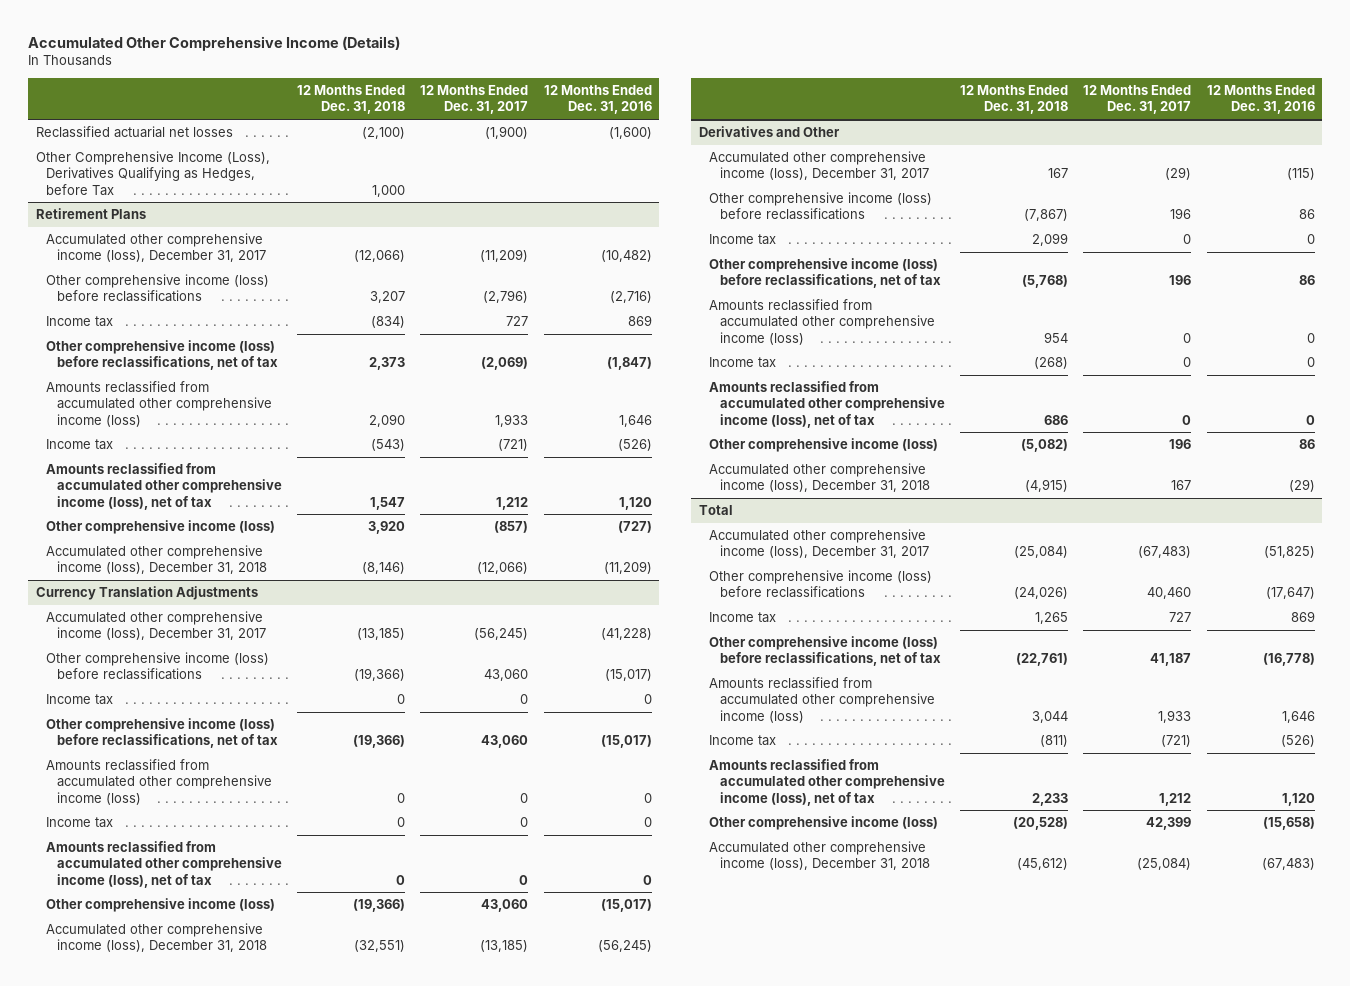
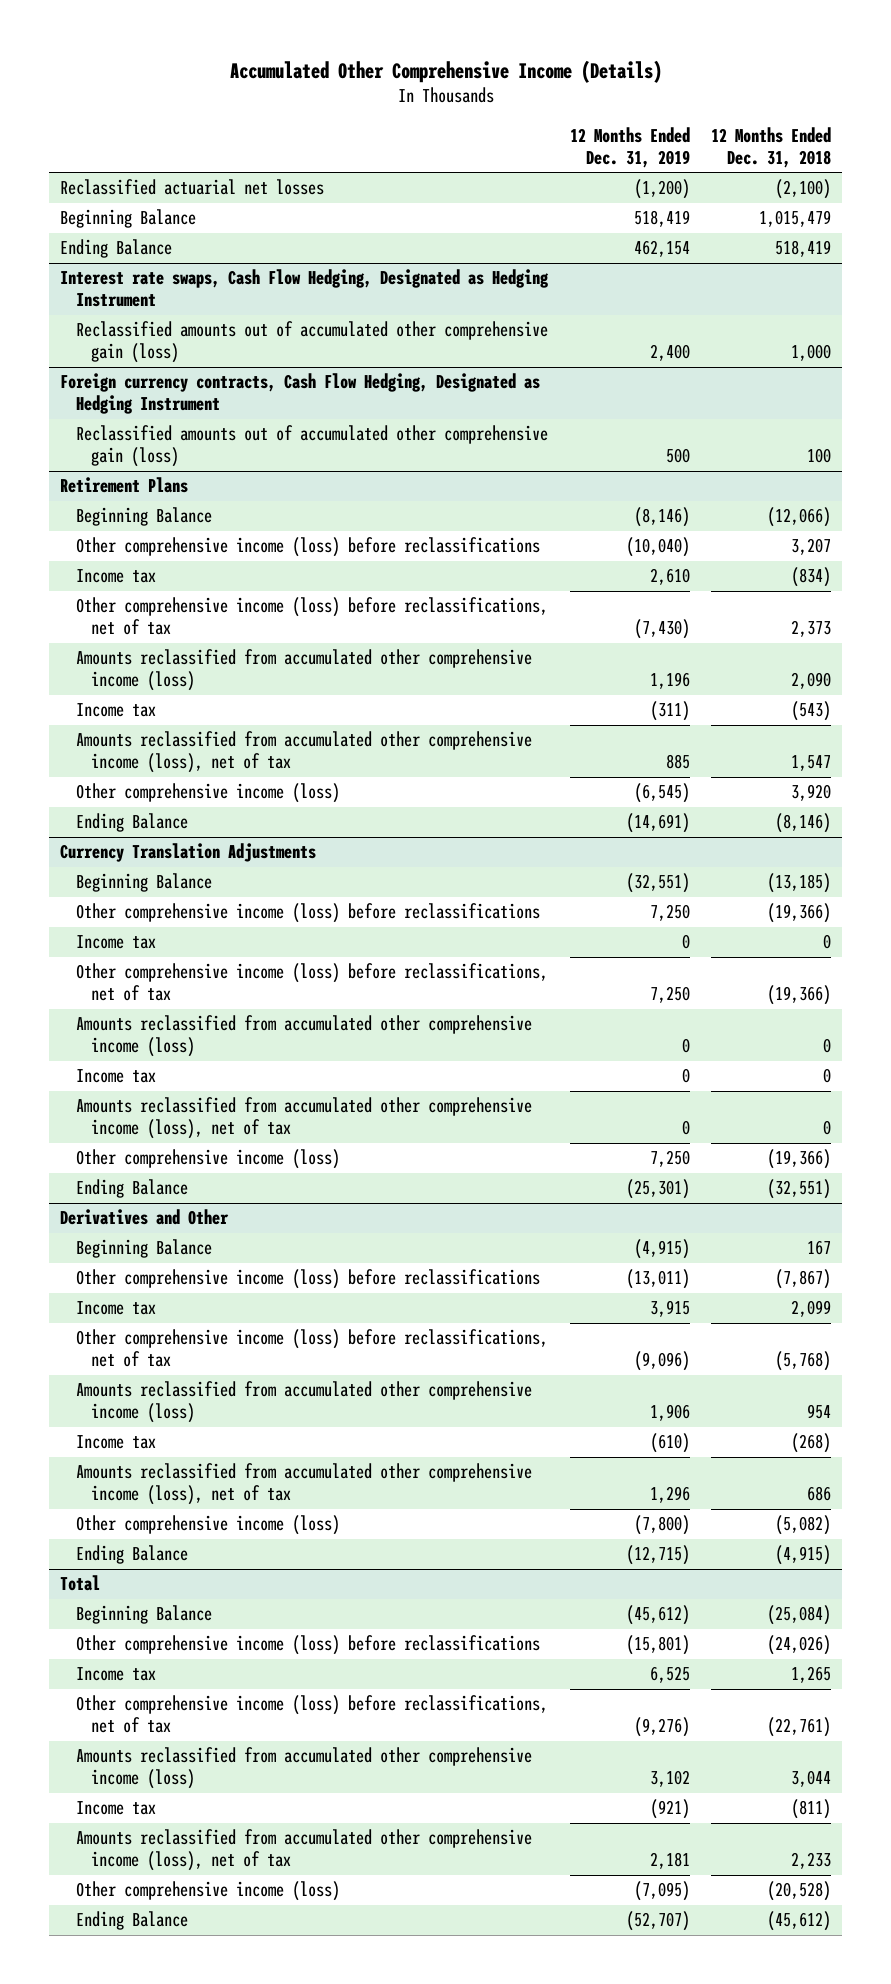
- | 12 Months Ended Dec. 31, 2018 | 12 Months Ended Dec. 31, 2017 | 12 Months Ended Dec. 31, 2016
+ | 12 Months Ended Dec. 31, 2019 | 12 Months Ended Dec. 31, 2018
- Other Comprehensive Income (Loss), Derivatives Qualifying as Hedges, before Tax | 1,000 | |
+ Beginning Balance | 518,419 | 1,015,479
+ Ending Balance | 462,154 | 518,419
+ Interest rate swaps, Cash Flow Hedging, Designated as Hedging Instrument
+ Reclassified amounts out of accumulated other comprehensive gain (loss) | 2,400 | 1,000
+ Foreign currency contracts, Cash Flow Hedging, Designated as Hedging Instrument
+ Reclassified amounts out of accumulated other comprehensive gain (loss) | 500 | 100
@ Retirement Plans
- Accumulated other comprehensive income (loss), December 31, 2017 | (12,066) | (11,209) | (10,482)
+ Beginning Balance | (8,146) | (12,066)
- Accumulated other comprehensive income (loss), December 31, 2018 | (8,146) | (12,066) | (11,209)
+ Ending Balance | (14,691) | (8,146)
@ Currency Translation Adjustments
- Accumulated other comprehensive income (loss), December 31, 2017 | (13,185) | (56,245) | (41,228)
+ Beginning Balance | (32,551) | (13,185)
- Accumulated other comprehensive income (loss), December 31, 2018 | (32,551) | (13,185) | (56,245)
+ Ending Balance | (25,301) | (32,551)
@ Derivatives and Other
- Accumulated other comprehensive income (loss), December 31, 2017 | 167 | (29) | (115)
+ Beginning Balance | (4,915) | 167
- Accumulated other comprehensive income (loss), December 31, 2018 | (4,915) | 167 | (29)
+ Ending Balance | (12,715) | (4,915)
@ Total
- Accumulated other comprehensive income (loss), December 31, 2017 | (25,084) | (67,483) | (51,825)
+ Beginning Balance | (45,612) | (25,084)
- Accumulated other comprehensive income (loss), December 31, 2018 | (45,612) | (25,084) | (67,483)
+ Ending Balance | (52,707) | (45,612)

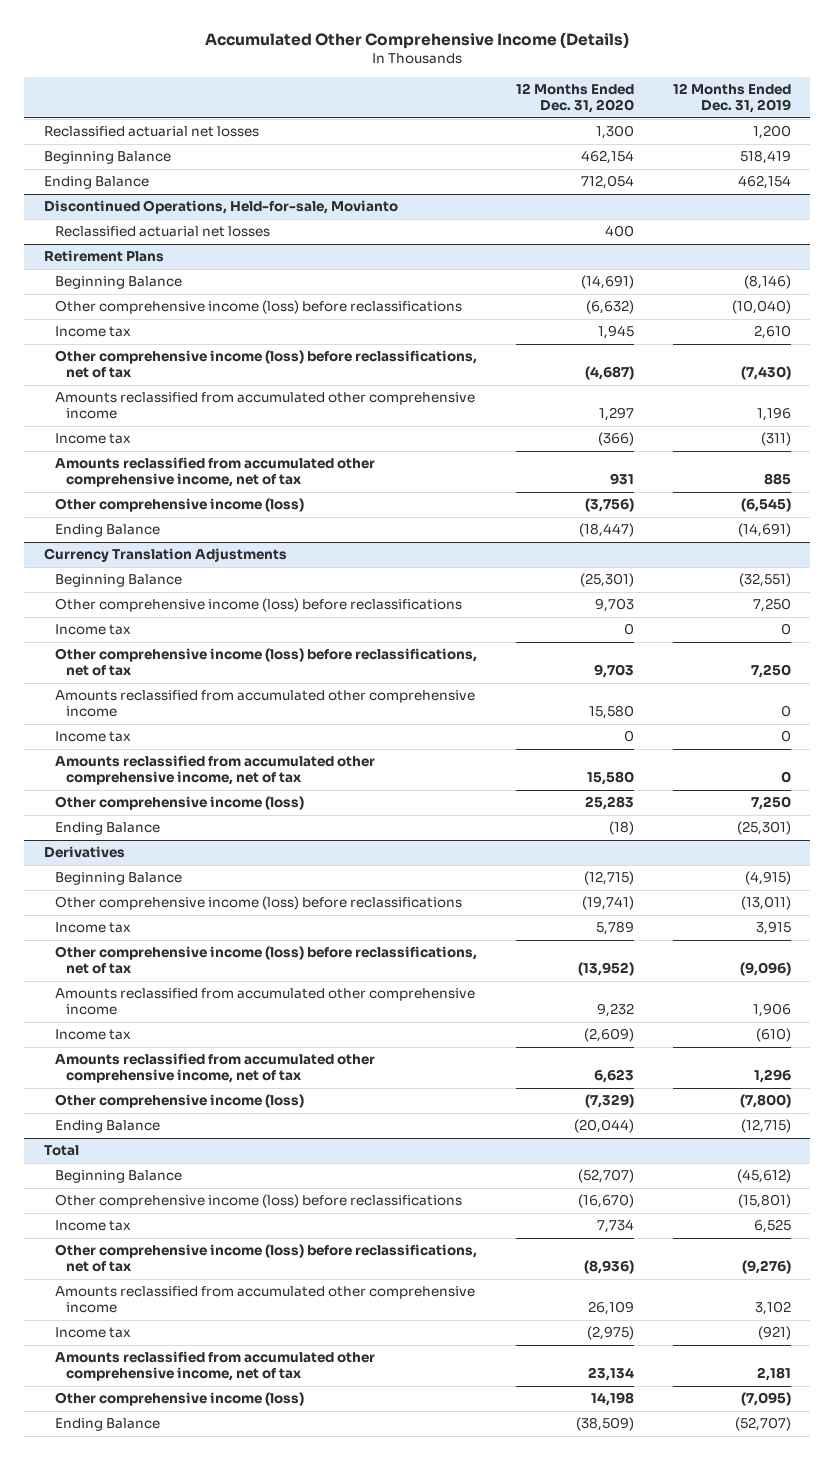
- | 12 Months Ended Dec. 31, 2019 | 12 Months Ended Dec. 31, 2018
+ | 12 Months Ended Dec. 31, 2020 | 12 Months Ended Dec. 31, 2019
- Reclassified actuarial net losses | (1,200) | (2,100)
+ Reclassified actuarial net losses | 1,300 | 1,200
- Interest rate swaps, Cash Flow Hedging, Designated as Hedging Instrument
- Reclassified amounts out of accumulated other comprehensive gain (loss) | 2,400 | 1,000
- Foreign currency contracts, Cash Flow Hedging, Designated as Hedging Instrument
- Reclassified amounts out of accumulated other comprehensive gain (loss) | 500 | 100
+ Discontinued Operations, Held-for-sale, Movianto
+ Reclassified actuarial net losses | 400 |
@ Retirement Plans
- Amounts reclassified from accumulated other comprehensive income (loss) | 1,196 | 2,090
+ Amounts reclassified from accumulated other comprehensive income | 1,297 | 1,196
- Amounts reclassified from accumulated other comprehensive income (loss), net of tax | 885 | 1,547
+ Amounts reclassified from accumulated other comprehensive income, net of tax | 931 | 885
@ Currency Translation Adjustments
- Amounts reclassified from accumulated other comprehensive income (loss) | 0 | 0
+ Amounts reclassified from accumulated other comprehensive income | 15,580 | 0
- Amounts reclassified from accumulated other comprehensive income (loss), net of tax | 0 | 0
+ Amounts reclassified from accumulated other comprehensive income, net of tax | 15,580 | 0
- Derivatives and Other
+ Derivatives
- Amounts reclassified from accumulated other comprehensive income (loss) | 1,906 | 954
+ Amounts reclassified from accumulated other comprehensive income | 9,232 | 1,906
- Amounts reclassified from accumulated other comprehensive income (loss), net of tax | 1,296 | 686
+ Amounts reclassified from accumulated other comprehensive income, net of tax | 6,623 | 1,296
@ Total
- Amounts reclassified from accumulated other comprehensive income (loss) | 3,102 | 3,044
+ Amounts reclassified from accumulated other comprehensive income | 26,109 | 3,102
- Amounts reclassified from accumulated other comprehensive income (loss), net of tax | 2,181 | 2,233
+ Amounts reclassified from accumulated other comprehensive income, net of tax | 23,134 | 2,181

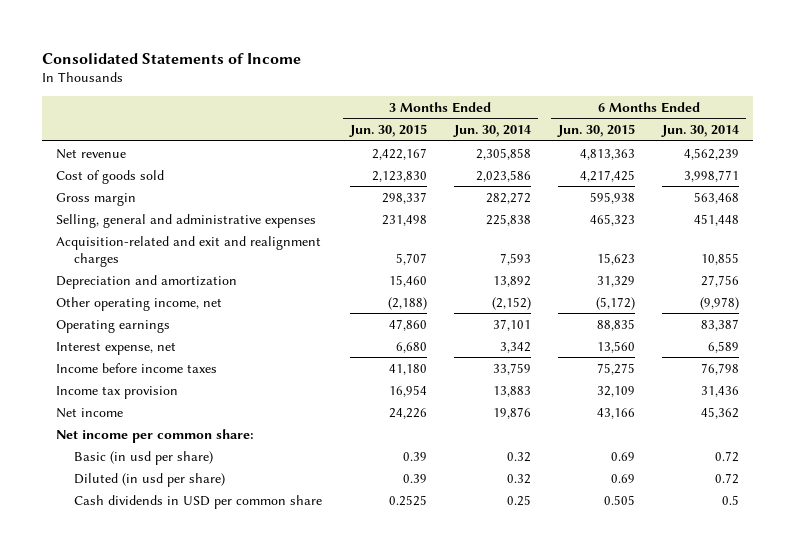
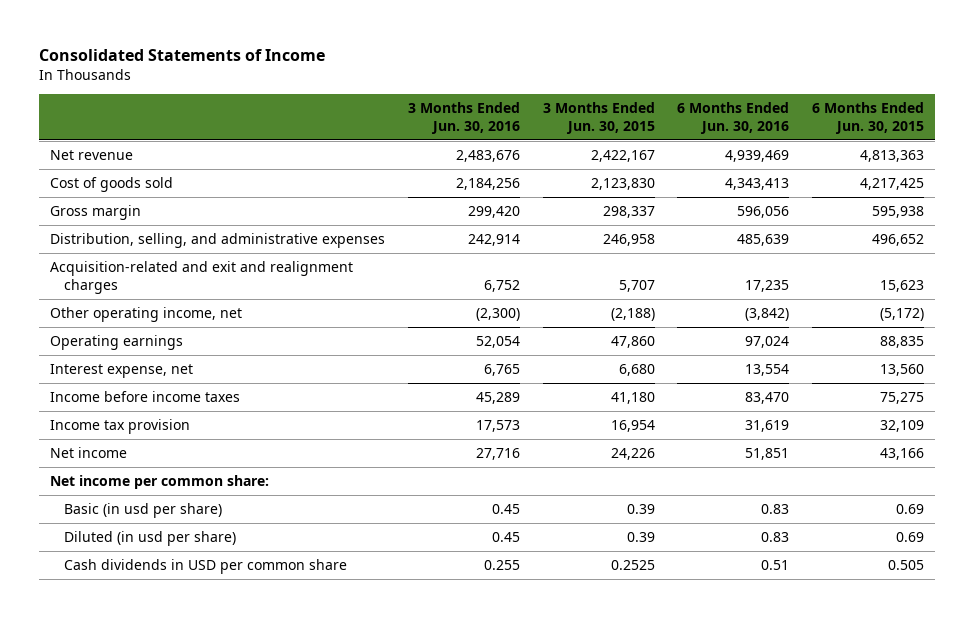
- | 3 Months Ended Jun. 30, 2015 | 3 Months Ended Jun. 30, 2014 | 6 Months Ended Jun. 30, 2015 | 6 Months Ended Jun. 30, 2014
+ | 3 Months Ended Jun. 30, 2016 | 3 Months Ended Jun. 30, 2015 | 6 Months Ended Jun. 30, 2016 | 6 Months Ended Jun. 30, 2015
- Selling, general and administrative expenses | 231,498 | 225,838 | 465,323 | 451,448
+ Distribution, selling, and administrative expenses | 242,914 | 246,958 | 485,639 | 496,652
- Depreciation and amortization | 15,460 | 13,892 | 31,329 | 27,756

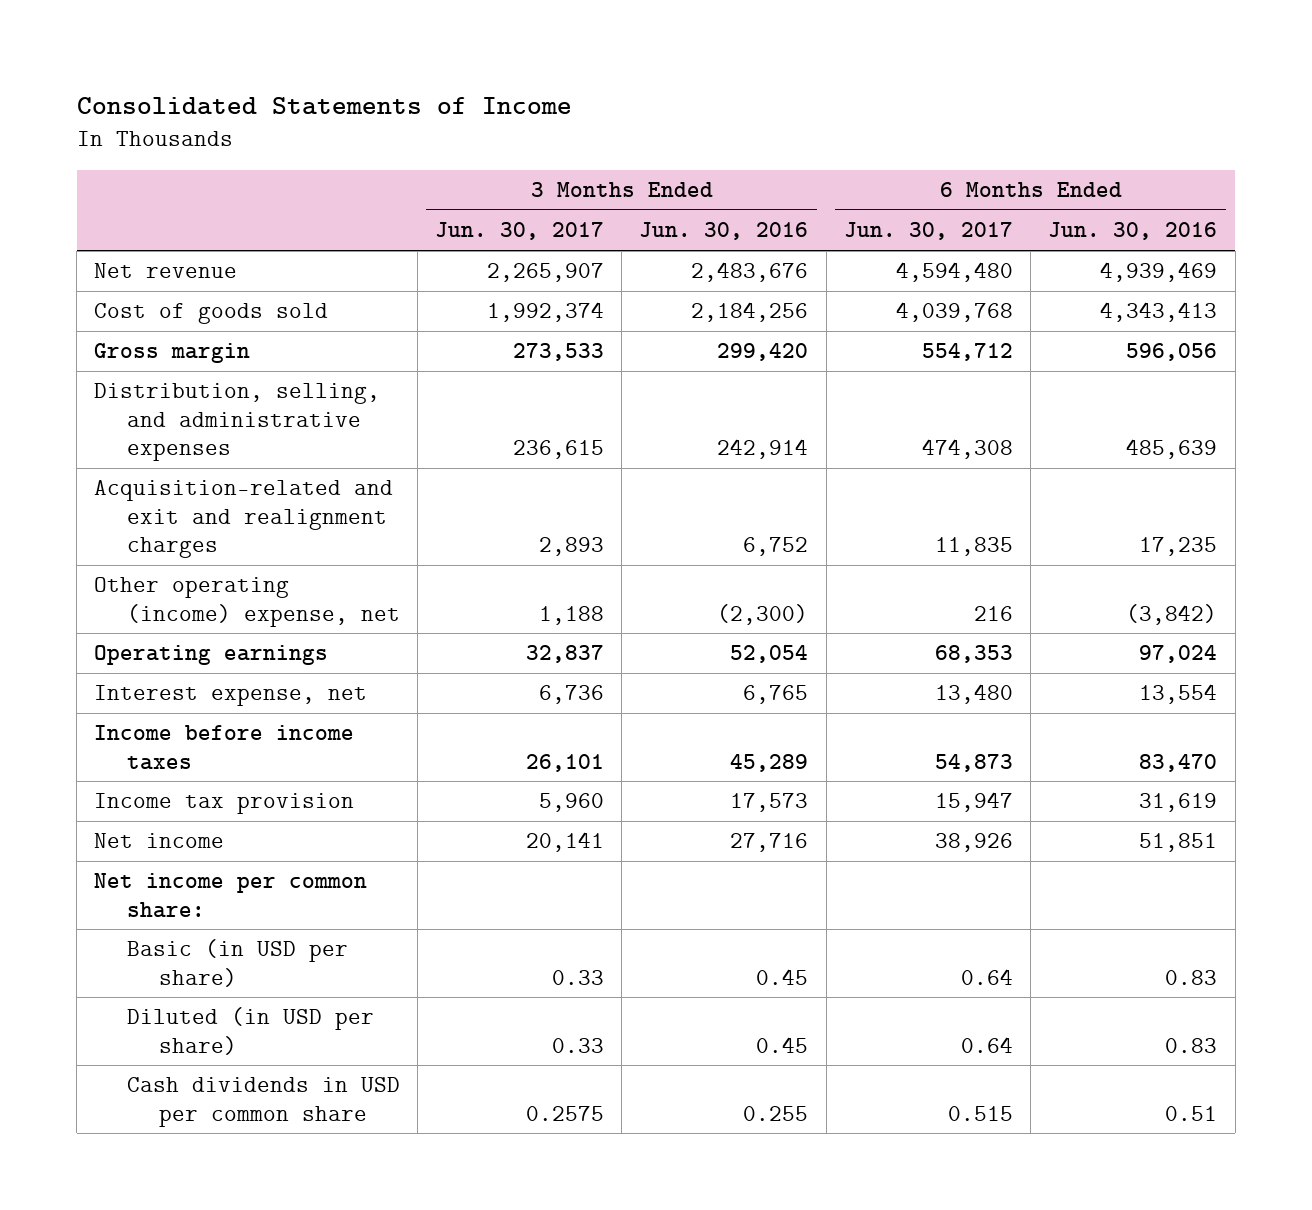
- | 3 Months Ended Jun. 30, 2016 | 3 Months Ended Jun. 30, 2015 | 6 Months Ended Jun. 30, 2016 | 6 Months Ended Jun. 30, 2015
+ | 3 Months Ended Jun. 30, 2017 | 3 Months Ended Jun. 30, 2016 | 6 Months Ended Jun. 30, 2017 | 6 Months Ended Jun. 30, 2016
- Other operating income, net | (2,300) | (2,188) | (3,842) | (5,172)
+ Other operating (income) expense, net | 1,188 | (2,300) | 216 | (3,842)
- Basic (in usd per share) | 0.45 | 0.39 | 0.83 | 0.69
- Diluted (in usd per share) | 0.45 | 0.39 | 0.83 | 0.69
+ Basic (in USD per share) | 0.33 | 0.45 | 0.64 | 0.83
+ Diluted (in USD per share) | 0.33 | 0.45 | 0.64 | 0.83

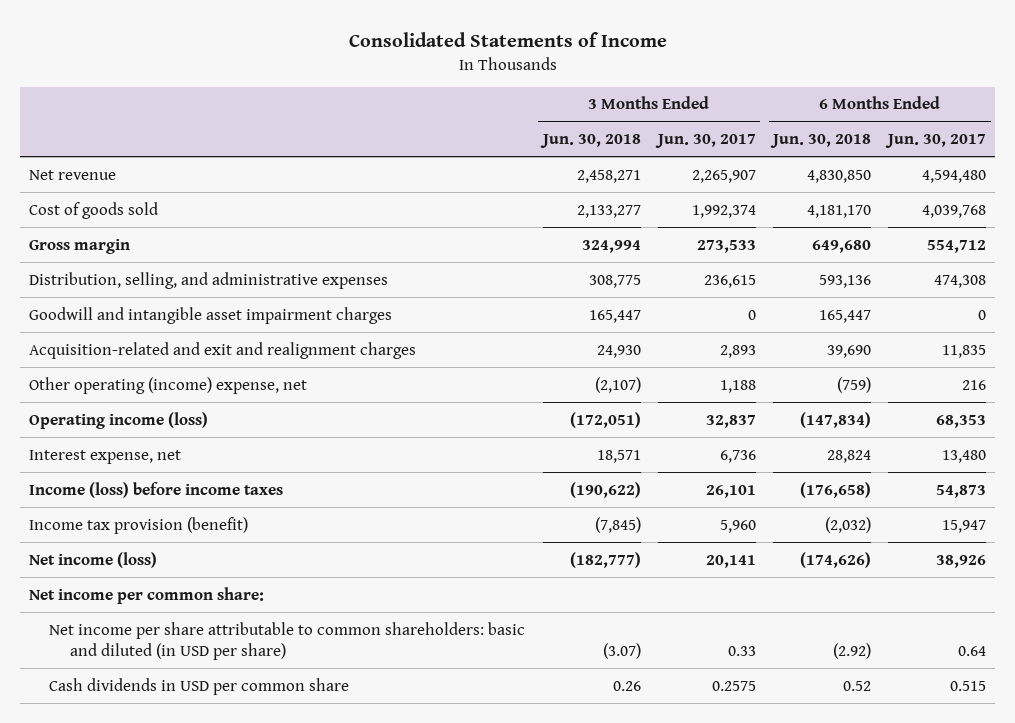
- | 3 Months Ended Jun. 30, 2017 | 3 Months Ended Jun. 30, 2016 | 6 Months Ended Jun. 30, 2017 | 6 Months Ended Jun. 30, 2016
+ | 3 Months Ended Jun. 30, 2018 | 3 Months Ended Jun. 30, 2017 | 6 Months Ended Jun. 30, 2018 | 6 Months Ended Jun. 30, 2017
+ Goodwill and intangible asset impairment charges | 165,447 | 0 | 165,447 | 0
- Operating earnings | 32,837 | 52,054 | 68,353 | 97,024
+ Operating income (loss) | (172,051) | 32,837 | (147,834) | 68,353
- Income before income taxes | 26,101 | 45,289 | 54,873 | 83,470
- Income tax provision | 5,960 | 17,573 | 15,947 | 31,619
- Net income | 20,141 | 27,716 | 38,926 | 51,851
+ Income (loss) before income taxes | (190,622) | 26,101 | (176,658) | 54,873
+ Income tax provision (benefit) | (7,845) | 5,960 | (2,032) | 15,947
+ Net income (loss) | (182,777) | 20,141 | (174,626) | 38,926
- Basic (in USD per share) | 0.33 | 0.45 | 0.64 | 0.83
- Diluted (in USD per share) | 0.33 | 0.45 | 0.64 | 0.83
+ Net income per share attributable to common shareholders: basic and diluted (in USD per share) | (3.07) | 0.33 | (2.92) | 0.64

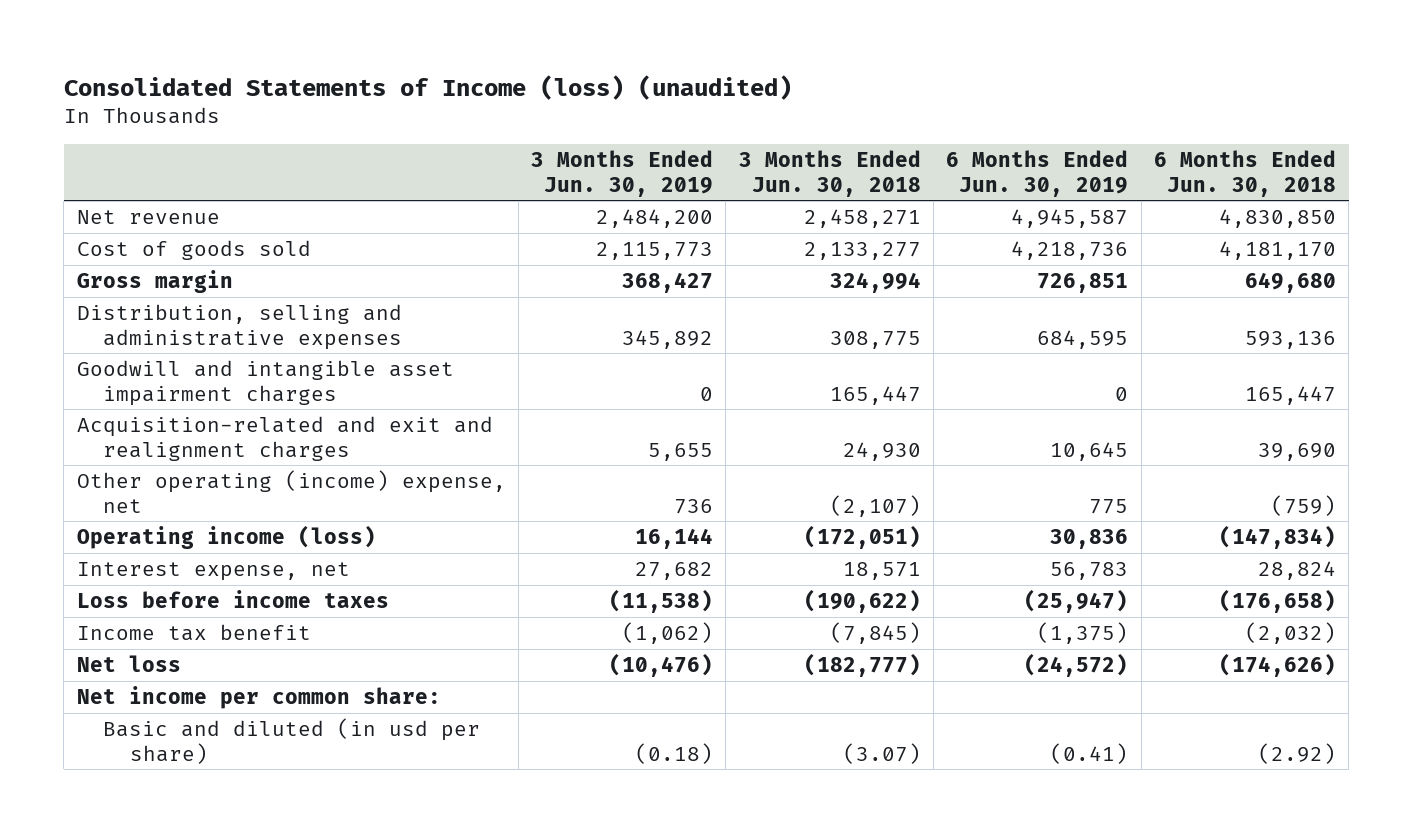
- Consolidated Statements of Income
+ Consolidated Statements of Income (loss) (unaudited)
- | 3 Months Ended Jun. 30, 2018 | 3 Months Ended Jun. 30, 2017 | 6 Months Ended Jun. 30, 2018 | 6 Months Ended Jun. 30, 2017
+ | 3 Months Ended Jun. 30, 2019 | 3 Months Ended Jun. 30, 2018 | 6 Months Ended Jun. 30, 2019 | 6 Months Ended Jun. 30, 2018
- Distribution, selling, and administrative expenses | 308,775 | 236,615 | 593,136 | 474,308
+ Distribution, selling and administrative expenses | 345,892 | 308,775 | 684,595 | 593,136
- Income (loss) before income taxes | (190,622) | 26,101 | (176,658) | 54,873
- Income tax provision (benefit) | (7,845) | 5,960 | (2,032) | 15,947
- Net income (loss) | (182,777) | 20,141 | (174,626) | 38,926
+ Loss before income taxes | (11,538) | (190,622) | (25,947) | (176,658)
+ Income tax benefit | (1,062) | (7,845) | (1,375) | (2,032)
+ Net loss | (10,476) | (182,777) | (24,572) | (174,626)
- Net income per share attributable to common shareholders: basic and diluted (in USD per share) | (3.07) | 0.33 | (2.92) | 0.64
- Cash dividends in USD per common share | 0.26 | 0.2575 | 0.52 | 0.515
+ Basic and diluted (in usd per share) | (0.18) | (3.07) | (0.41) | (2.92)

